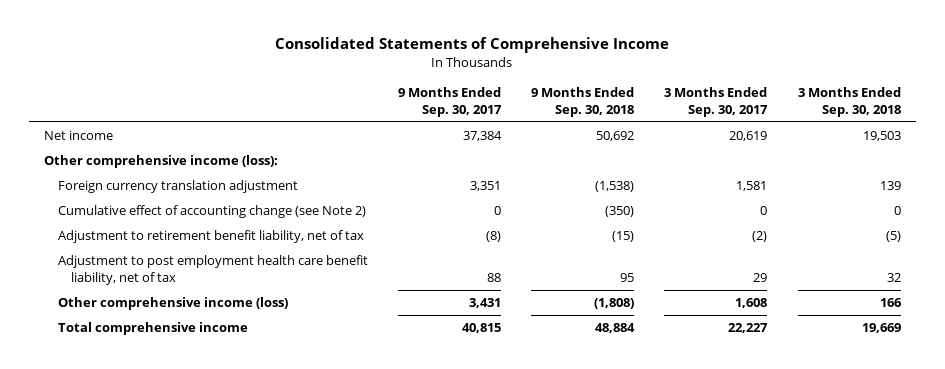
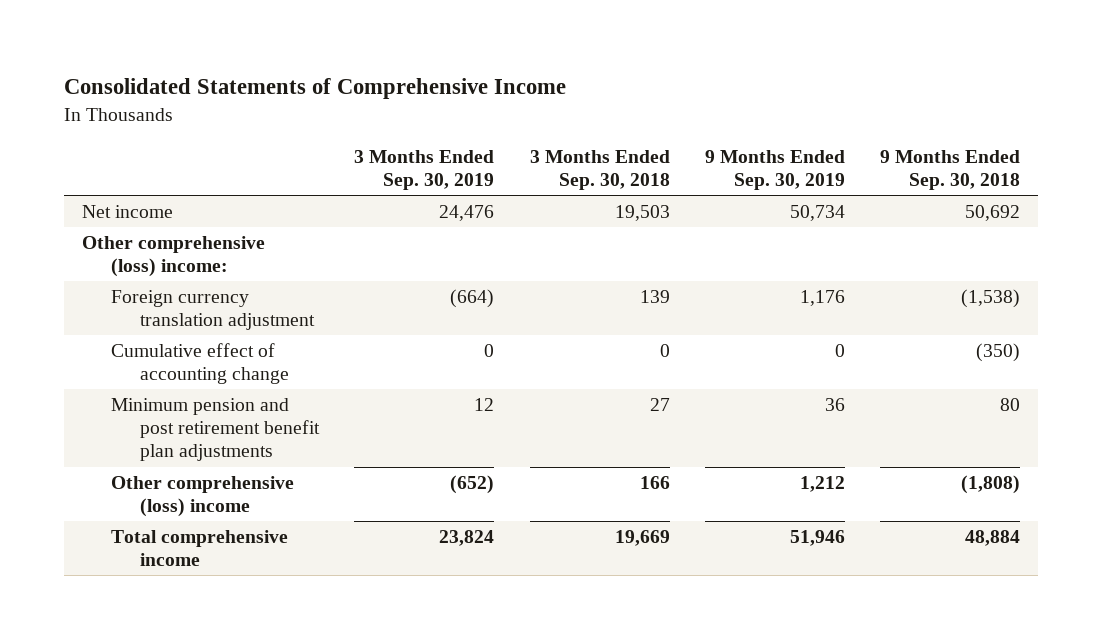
- | 9 Months Ended Sep. 30, 2017 | 9 Months Ended Sep. 30, 2018 | 3 Months Ended Sep. 30, 2017 | 3 Months Ended Sep. 30, 2018
+ | 3 Months Ended Sep. 30, 2019 | 3 Months Ended Sep. 30, 2018 | 9 Months Ended Sep. 30, 2019 | 9 Months Ended Sep. 30, 2018
- Other comprehensive income (loss):
+ Other comprehensive (loss) income:
- Cumulative effect of accounting change (see Note 2) | 0 | (350) | 0 | 0
- Adjustment to retirement benefit liability, net of tax | (8) | (15) | (2) | (5)
- Adjustment to post employment health care benefit liability, net of tax | 88 | 95 | 29 | 32
- Other comprehensive income (loss) | 3,431 | (1,808) | 1,608 | 166
+ Cumulative effect of accounting change | 0 | 0 | 0 | (350)
+ Minimum pension and post retirement benefit plan adjustments | 12 | 27 | 36 | 80
+ Other comprehensive (loss) income | (652) | 166 | 1,212 | (1,808)

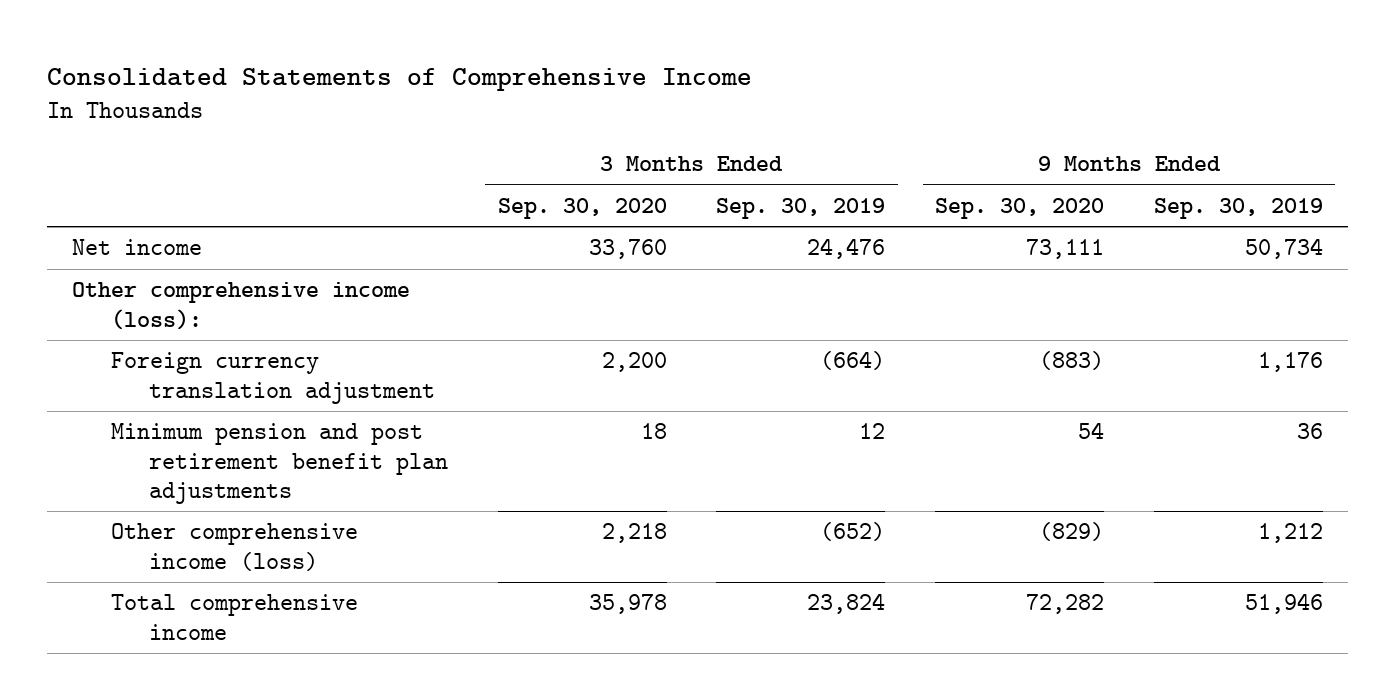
- | 3 Months Ended Sep. 30, 2019 | 3 Months Ended Sep. 30, 2018 | 9 Months Ended Sep. 30, 2019 | 9 Months Ended Sep. 30, 2018
+ | 3 Months Ended Sep. 30, 2020 | 3 Months Ended Sep. 30, 2019 | 9 Months Ended Sep. 30, 2020 | 9 Months Ended Sep. 30, 2019
- Other comprehensive (loss) income:
+ Other comprehensive income (loss):
- Cumulative effect of accounting change | 0 | 0 | 0 | (350)
- Other comprehensive (loss) income | (652) | 166 | 1,212 | (1,808)
+ Other comprehensive income (loss) | 2,218 | (652) | (829) | 1,212

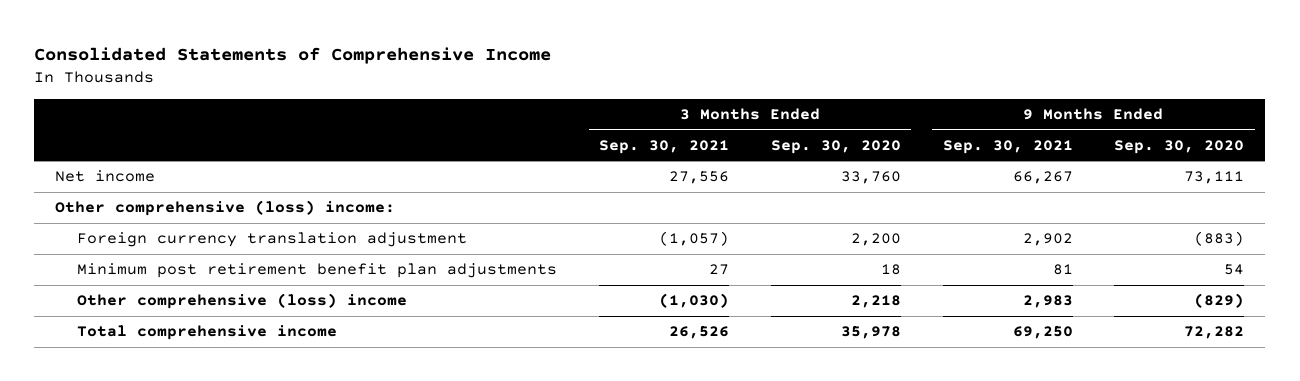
- | 3 Months Ended Sep. 30, 2020 | 3 Months Ended Sep. 30, 2019 | 9 Months Ended Sep. 30, 2020 | 9 Months Ended Sep. 30, 2019
+ | 3 Months Ended Sep. 30, 2021 | 3 Months Ended Sep. 30, 2020 | 9 Months Ended Sep. 30, 2021 | 9 Months Ended Sep. 30, 2020
- Other comprehensive income (loss):
+ Other comprehensive (loss) income:
- Minimum pension and post retirement benefit plan adjustments | 18 | 12 | 54 | 36
- Other comprehensive income (loss) | 2,218 | (652) | (829) | 1,212
+ Minimum post retirement benefit plan adjustments | 27 | 18 | 81 | 54
+ Other comprehensive (loss) income | (1,030) | 2,218 | 2,983 | (829)

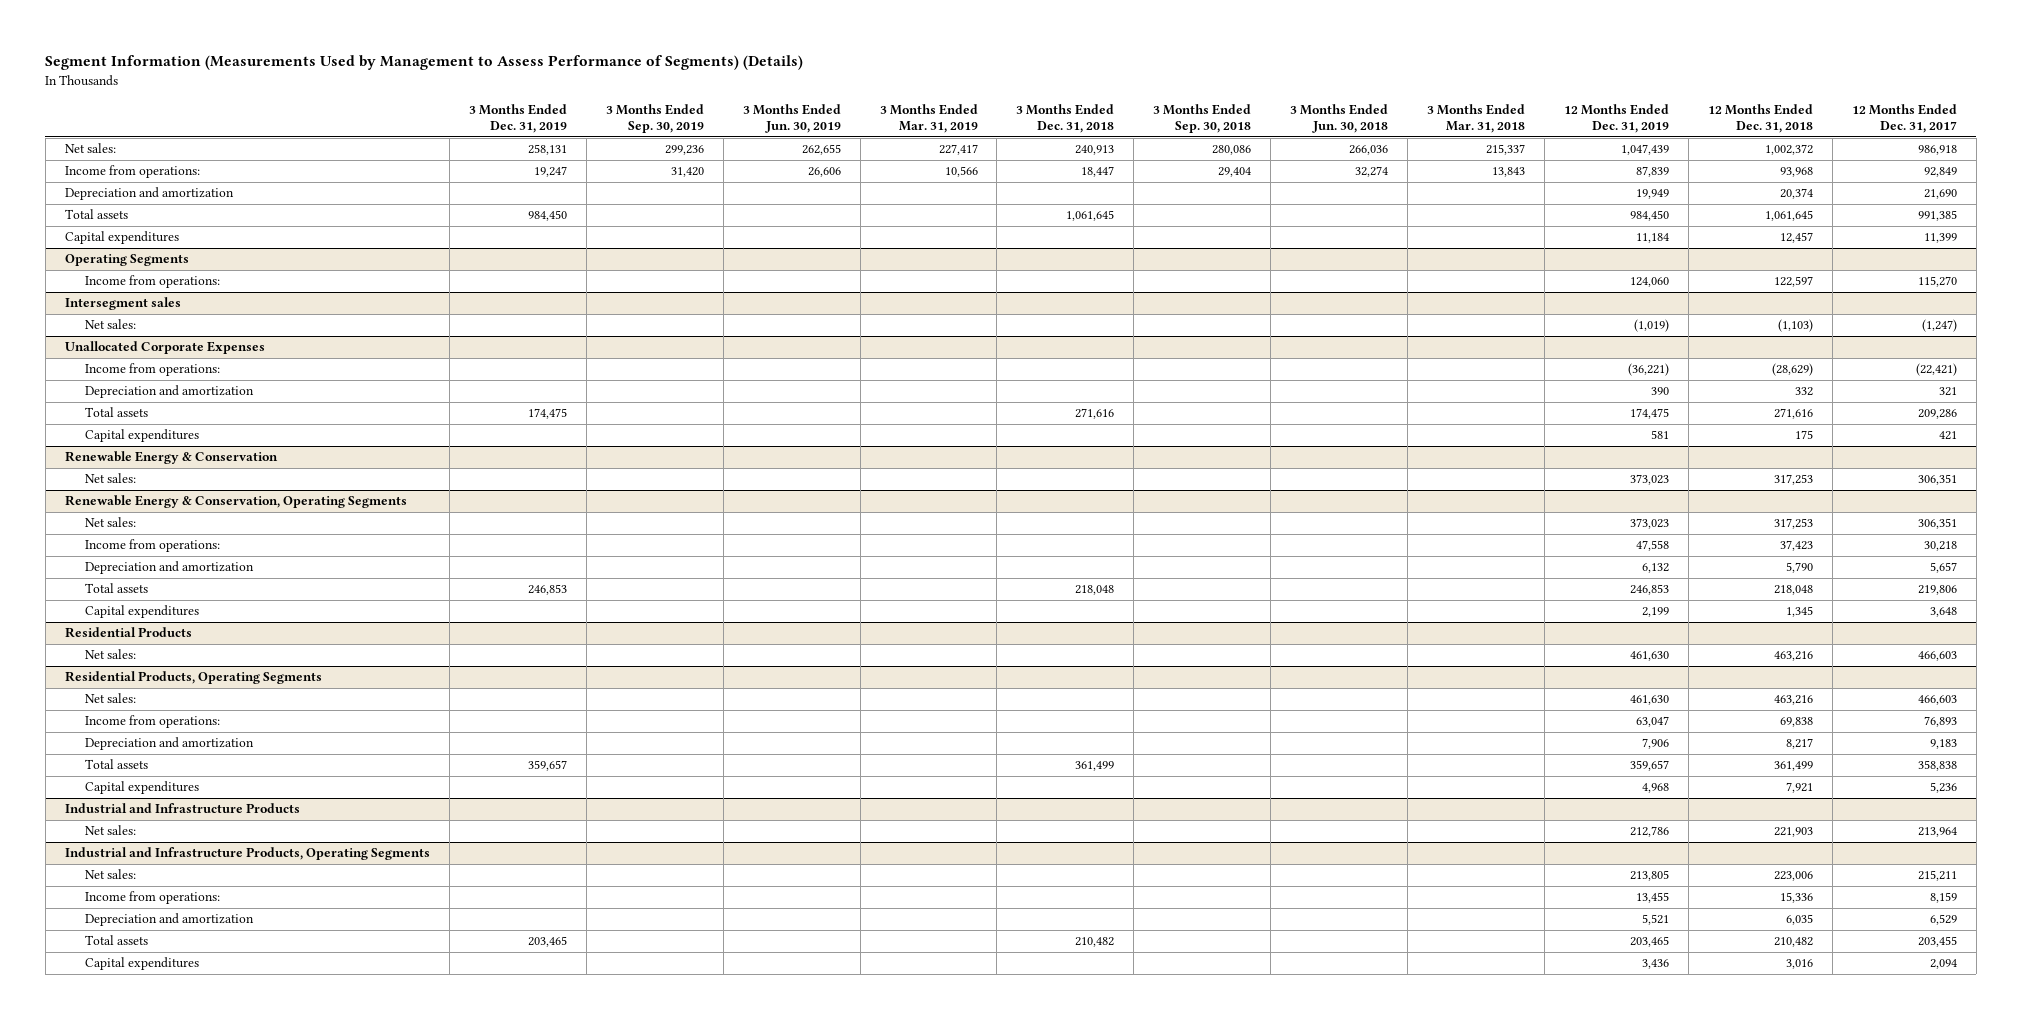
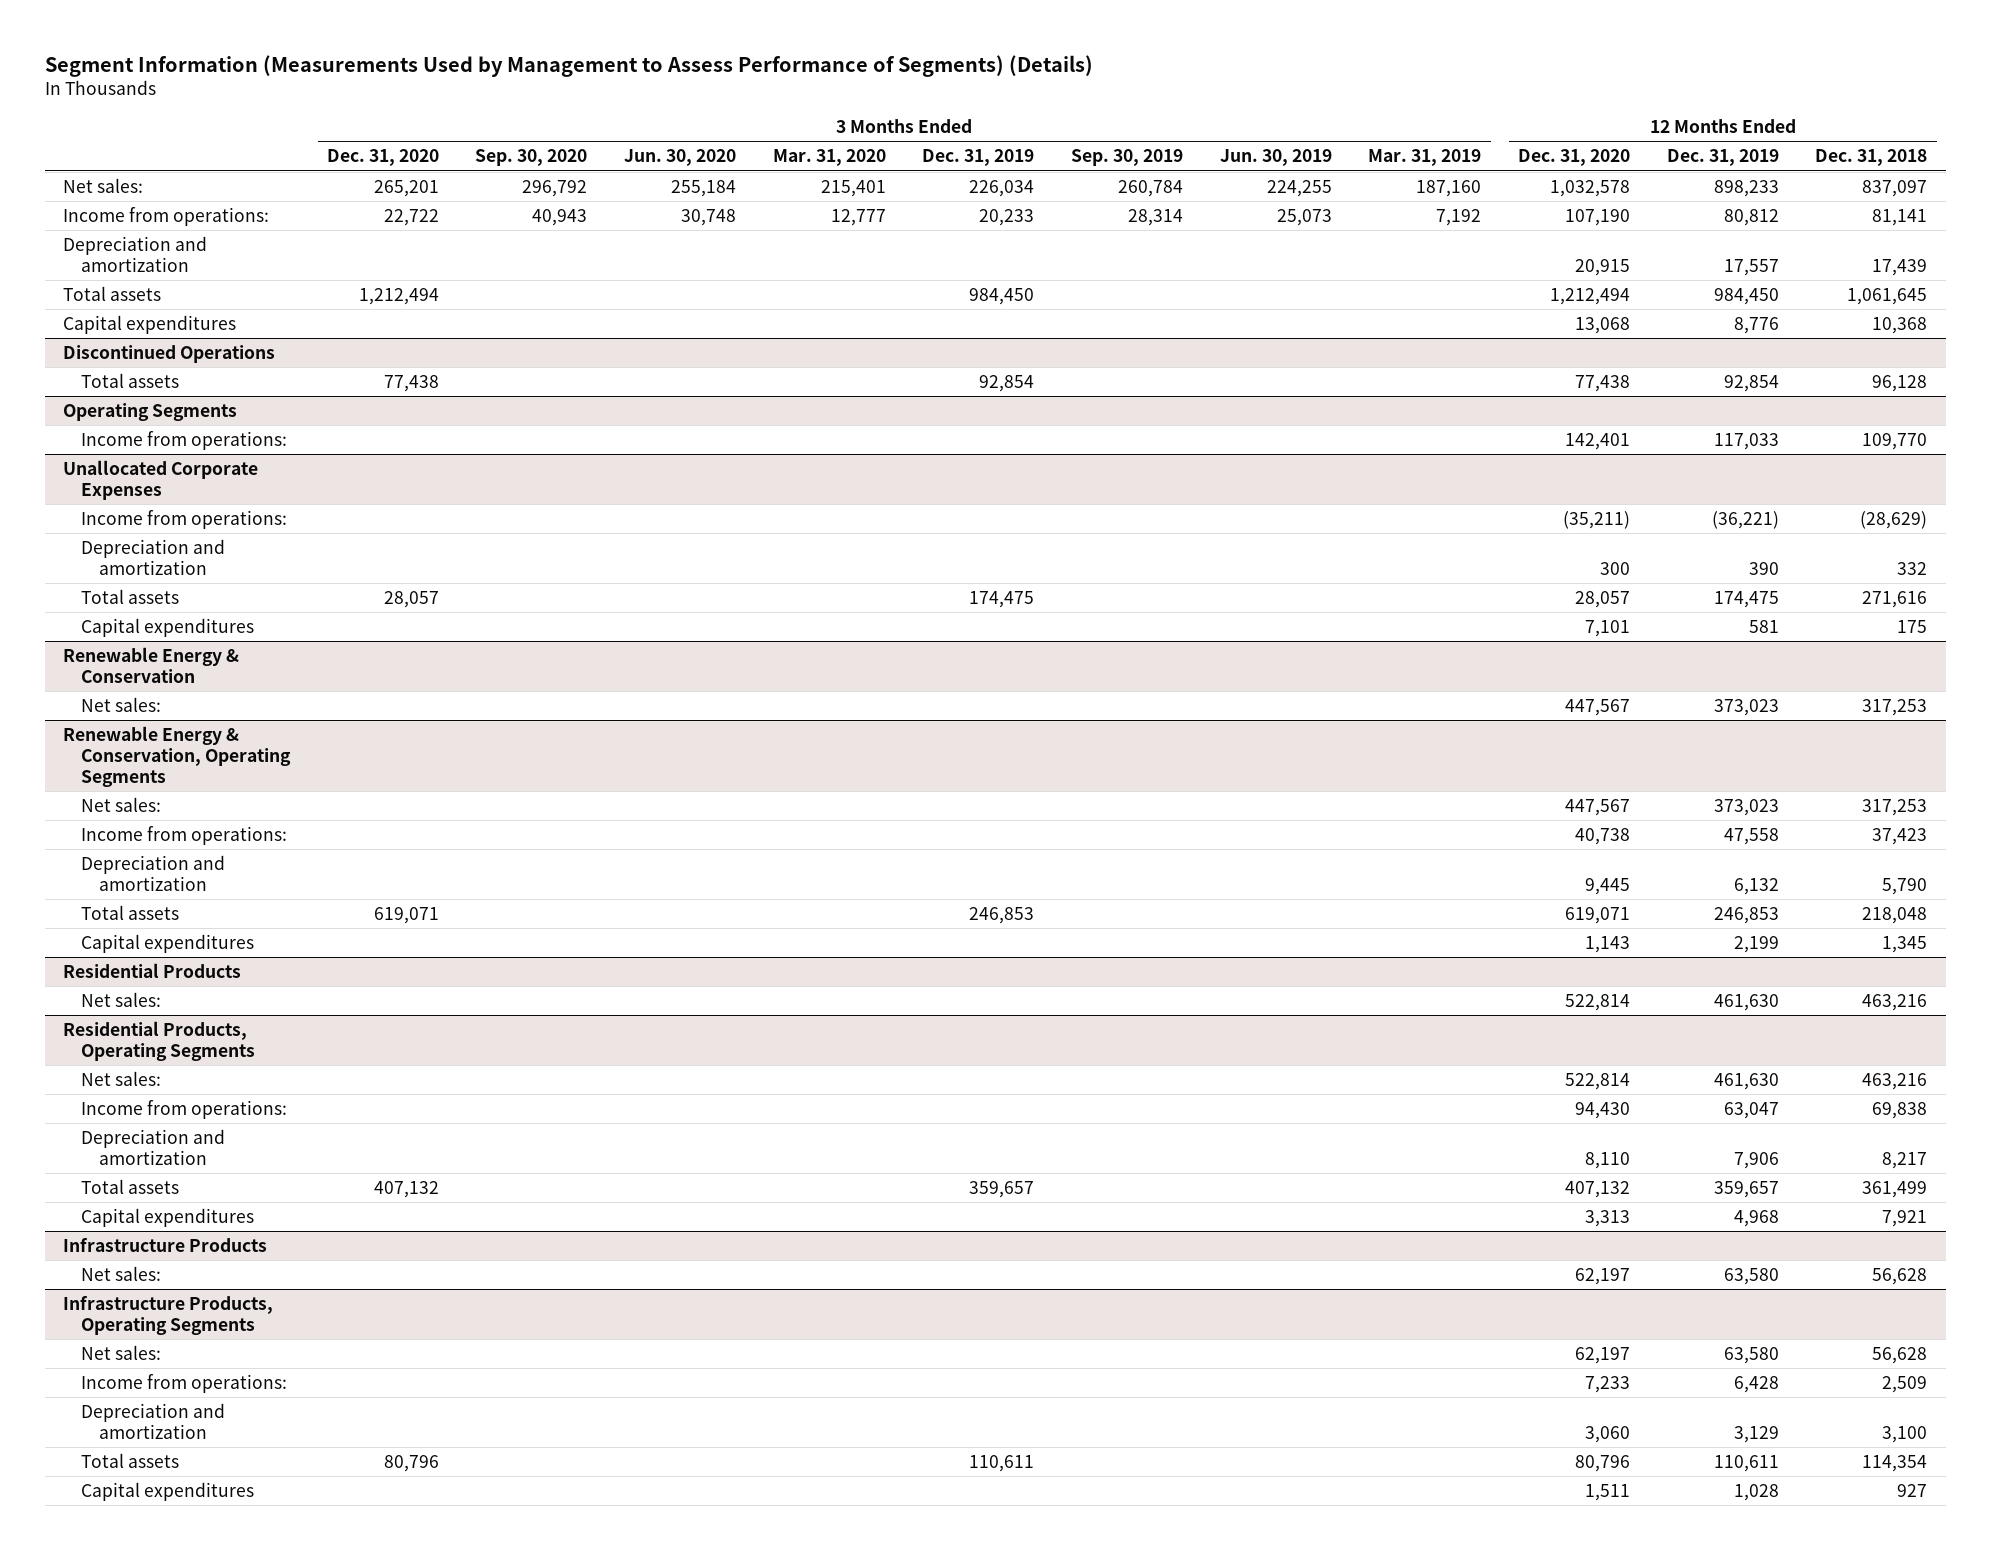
- | 3 Months Ended Dec. 31, 2019 | 3 Months Ended Sep. 30, 2019 | 3 Months Ended Jun. 30, 2019 | 3 Months Ended Mar. 31, 2019 | 3 Months Ended Dec. 31, 2018 | 3 Months Ended Sep. 30, 2018 | 3 Months Ended Jun. 30, 2018 | 3 Months Ended Mar. 31, 2018 | 12 Months Ended Dec. 31, 2019 | 12 Months Ended Dec. 31, 2018 | 12 Months Ended Dec. 31, 2017
+ | 3 Months Ended Dec. 31, 2020 | 3 Months Ended Sep. 30, 2020 | 3 Months Ended Jun. 30, 2020 | 3 Months Ended Mar. 31, 2020 | 3 Months Ended Dec. 31, 2019 | 3 Months Ended Sep. 30, 2019 | 3 Months Ended Jun. 30, 2019 | 3 Months Ended Mar. 31, 2019 | 12 Months Ended Dec. 31, 2020 | 12 Months Ended Dec. 31, 2019 | 12 Months Ended Dec. 31, 2018
- Net sales: | 258,131 | 299,236 | 262,655 | 227,417 | 240,913 | 280,086 | 266,036 | 215,337 | 1,047,439 | 1,002,372 | 986,918
- Income from operations: | 19,247 | 31,420 | 26,606 | 10,566 | 18,447 | 29,404 | 32,274 | 13,843 | 87,839 | 93,968 | 92,849
- Depreciation and amortization | | | | | | | | | 19,949 | 20,374 | 21,690
+ Net sales: | 265,201 | 296,792 | 255,184 | 215,401 | 226,034 | 260,784 | 224,255 | 187,160 | 1,032,578 | 898,233 | 837,097
+ Income from operations: | 22,722 | 40,943 | 30,748 | 12,777 | 20,233 | 28,314 | 25,073 | 7,192 | 107,190 | 80,812 | 81,141
+ Depreciation and amortization | | | | | | | | | 20,915 | 17,557 | 17,439
- Capital expenditures | | | | | | | | | 11,184 | 12,457 | 11,399
+ Capital expenditures | | | | | | | | | 13,068 | 8,776 | 10,368
+ Discontinued Operations
+ Total assets | 77,438 | | | | 92,854 | | | | 77,438 | 92,854 | 96,128
@ Operating Segments
- Income from operations: | | | | | | | | | 124,060 | 122,597 | 115,270
- Intersegment sales
- Net sales: | | | | | | | | | (1,019) | (1,103) | (1,247)
@ Operating Segments
+ Income from operations: | | | | | | | | | 142,401 | 117,033 | 109,770
- Industrial and Infrastructure Products
- Net sales: | | | | | | | | | 212,786 | 221,903 | 213,964
- Industrial and Infrastructure Products, Operating Segments
- Net sales: | | | | | | | | | 213,805 | 223,006 | 215,211
- Income from operations: | | | | | | | | | 13,455 | 15,336 | 8,159
- Depreciation and amortization | | | | | | | | | 5,521 | 6,035 | 6,529
- Total assets | 203,465 | | | | 210,482 | | | | 203,465 | 210,482 | 203,455
- Capital expenditures | | | | | | | | | 3,436 | 3,016 | 2,094
+ Infrastructure Products
+ Net sales: | | | | | | | | | 62,197 | 63,580 | 56,628
+ Infrastructure Products, Operating Segments
+ Net sales: | | | | | | | | | 62,197 | 63,580 | 56,628
+ Income from operations: | | | | | | | | | 7,233 | 6,428 | 2,509
+ Depreciation and amortization | | | | | | | | | 3,060 | 3,129 | 3,100
+ Total assets | 80,796 | | | | 110,611 | | | | 80,796 | 110,611 | 114,354
+ Capital expenditures | | | | | | | | | 1,511 | 1,028 | 927

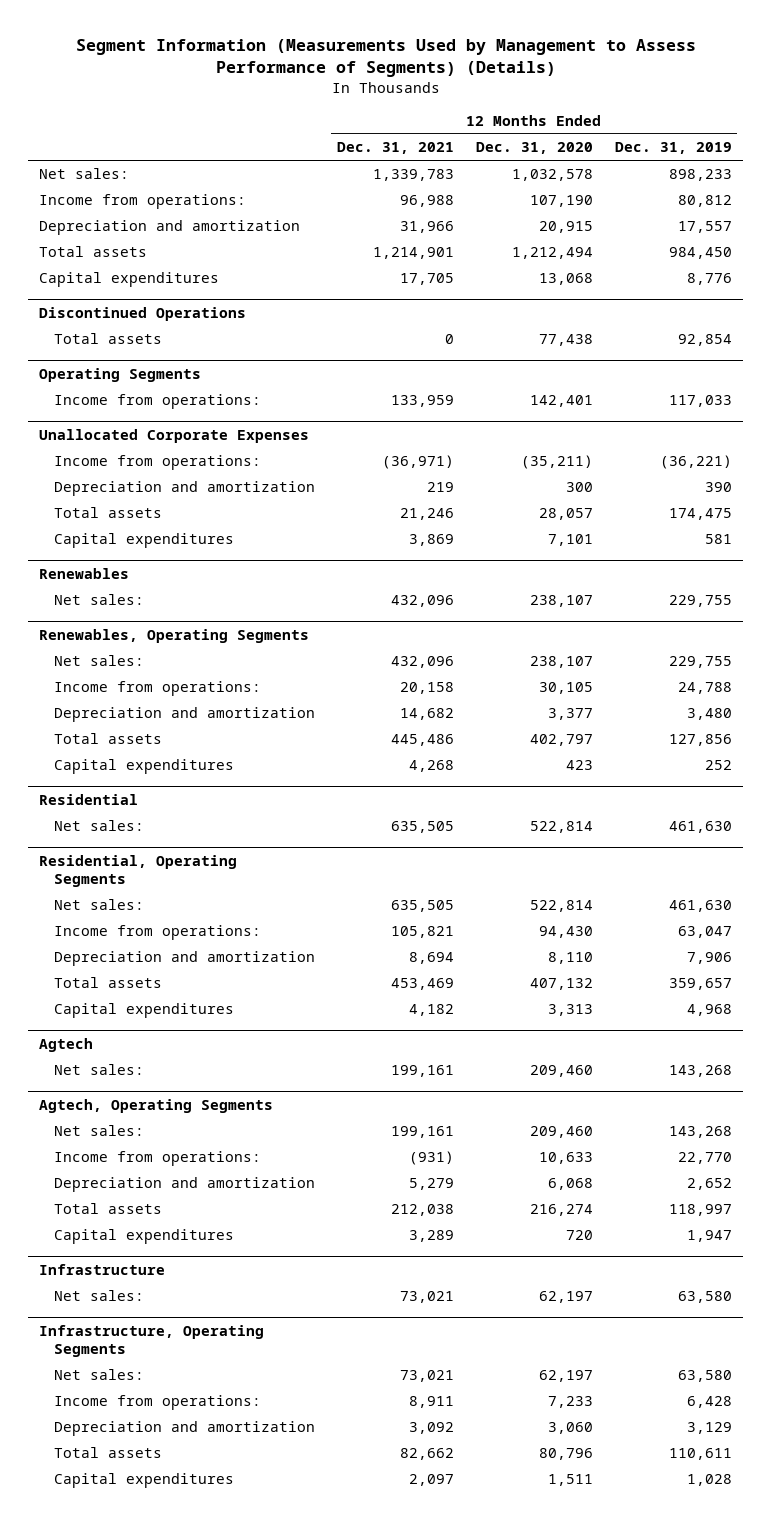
- | 3 Months Ended Dec. 31, 2020 | 3 Months Ended Sep. 30, 2020 | 3 Months Ended Jun. 30, 2020 | 3 Months Ended Mar. 31, 2020 | 3 Months Ended Dec. 31, 2019 | 3 Months Ended Sep. 30, 2019 | 3 Months Ended Jun. 30, 2019 | 3 Months Ended Mar. 31, 2019 | 12 Months Ended Dec. 31, 2020 | 12 Months Ended Dec. 31, 2019 | 12 Months Ended Dec. 31, 2018
+ | 12 Months Ended Dec. 31, 2021 | 12 Months Ended Dec. 31, 2020 | 12 Months Ended Dec. 31, 2019
- Renewable Energy & Conservation
- Net sales: | | | | | | | | | 447,567 | 373,023 | 317,253
- Renewable Energy & Conservation, Operating Segments
- Net sales: | | | | | | | | | 447,567 | 373,023 | 317,253
- Income from operations: | | | | | | | | | 40,738 | 47,558 | 37,423
- Depreciation and amortization | | | | | | | | | 9,445 | 6,132 | 5,790
- Total assets | 619,071 | | | | 246,853 | | | | 619,071 | 246,853 | 218,048
- Capital expenditures | | | | | | | | | 1,143 | 2,199 | 1,345
- Residential Products
+ Renewables
+ Net sales: | 432,096 | 238,107 | 229,755
+ Renewables, Operating Segments
+ Net sales: | 432,096 | 238,107 | 229,755
+ Income from operations: | 20,158 | 30,105 | 24,788
+ Depreciation and amortization | 14,682 | 3,377 | 3,480
+ Total assets | 445,486 | 402,797 | 127,856
+ Capital expenditures | 4,268 | 423 | 252
+ Residential
- Residential Products, Operating Segments
+ Residential, Operating Segments
- Infrastructure Products
+ Agtech
+ Net sales: | 199,161 | 209,460 | 143,268
+ Agtech, Operating Segments
+ Net sales: | 199,161 | 209,460 | 143,268
+ Income from operations: | (931) | 10,633 | 22,770
+ Depreciation and amortization | 5,279 | 6,068 | 2,652
+ Total assets | 212,038 | 216,274 | 118,997
+ Capital expenditures | 3,289 | 720 | 1,947
+ Infrastructure
- Infrastructure Products, Operating Segments
+ Infrastructure, Operating Segments

